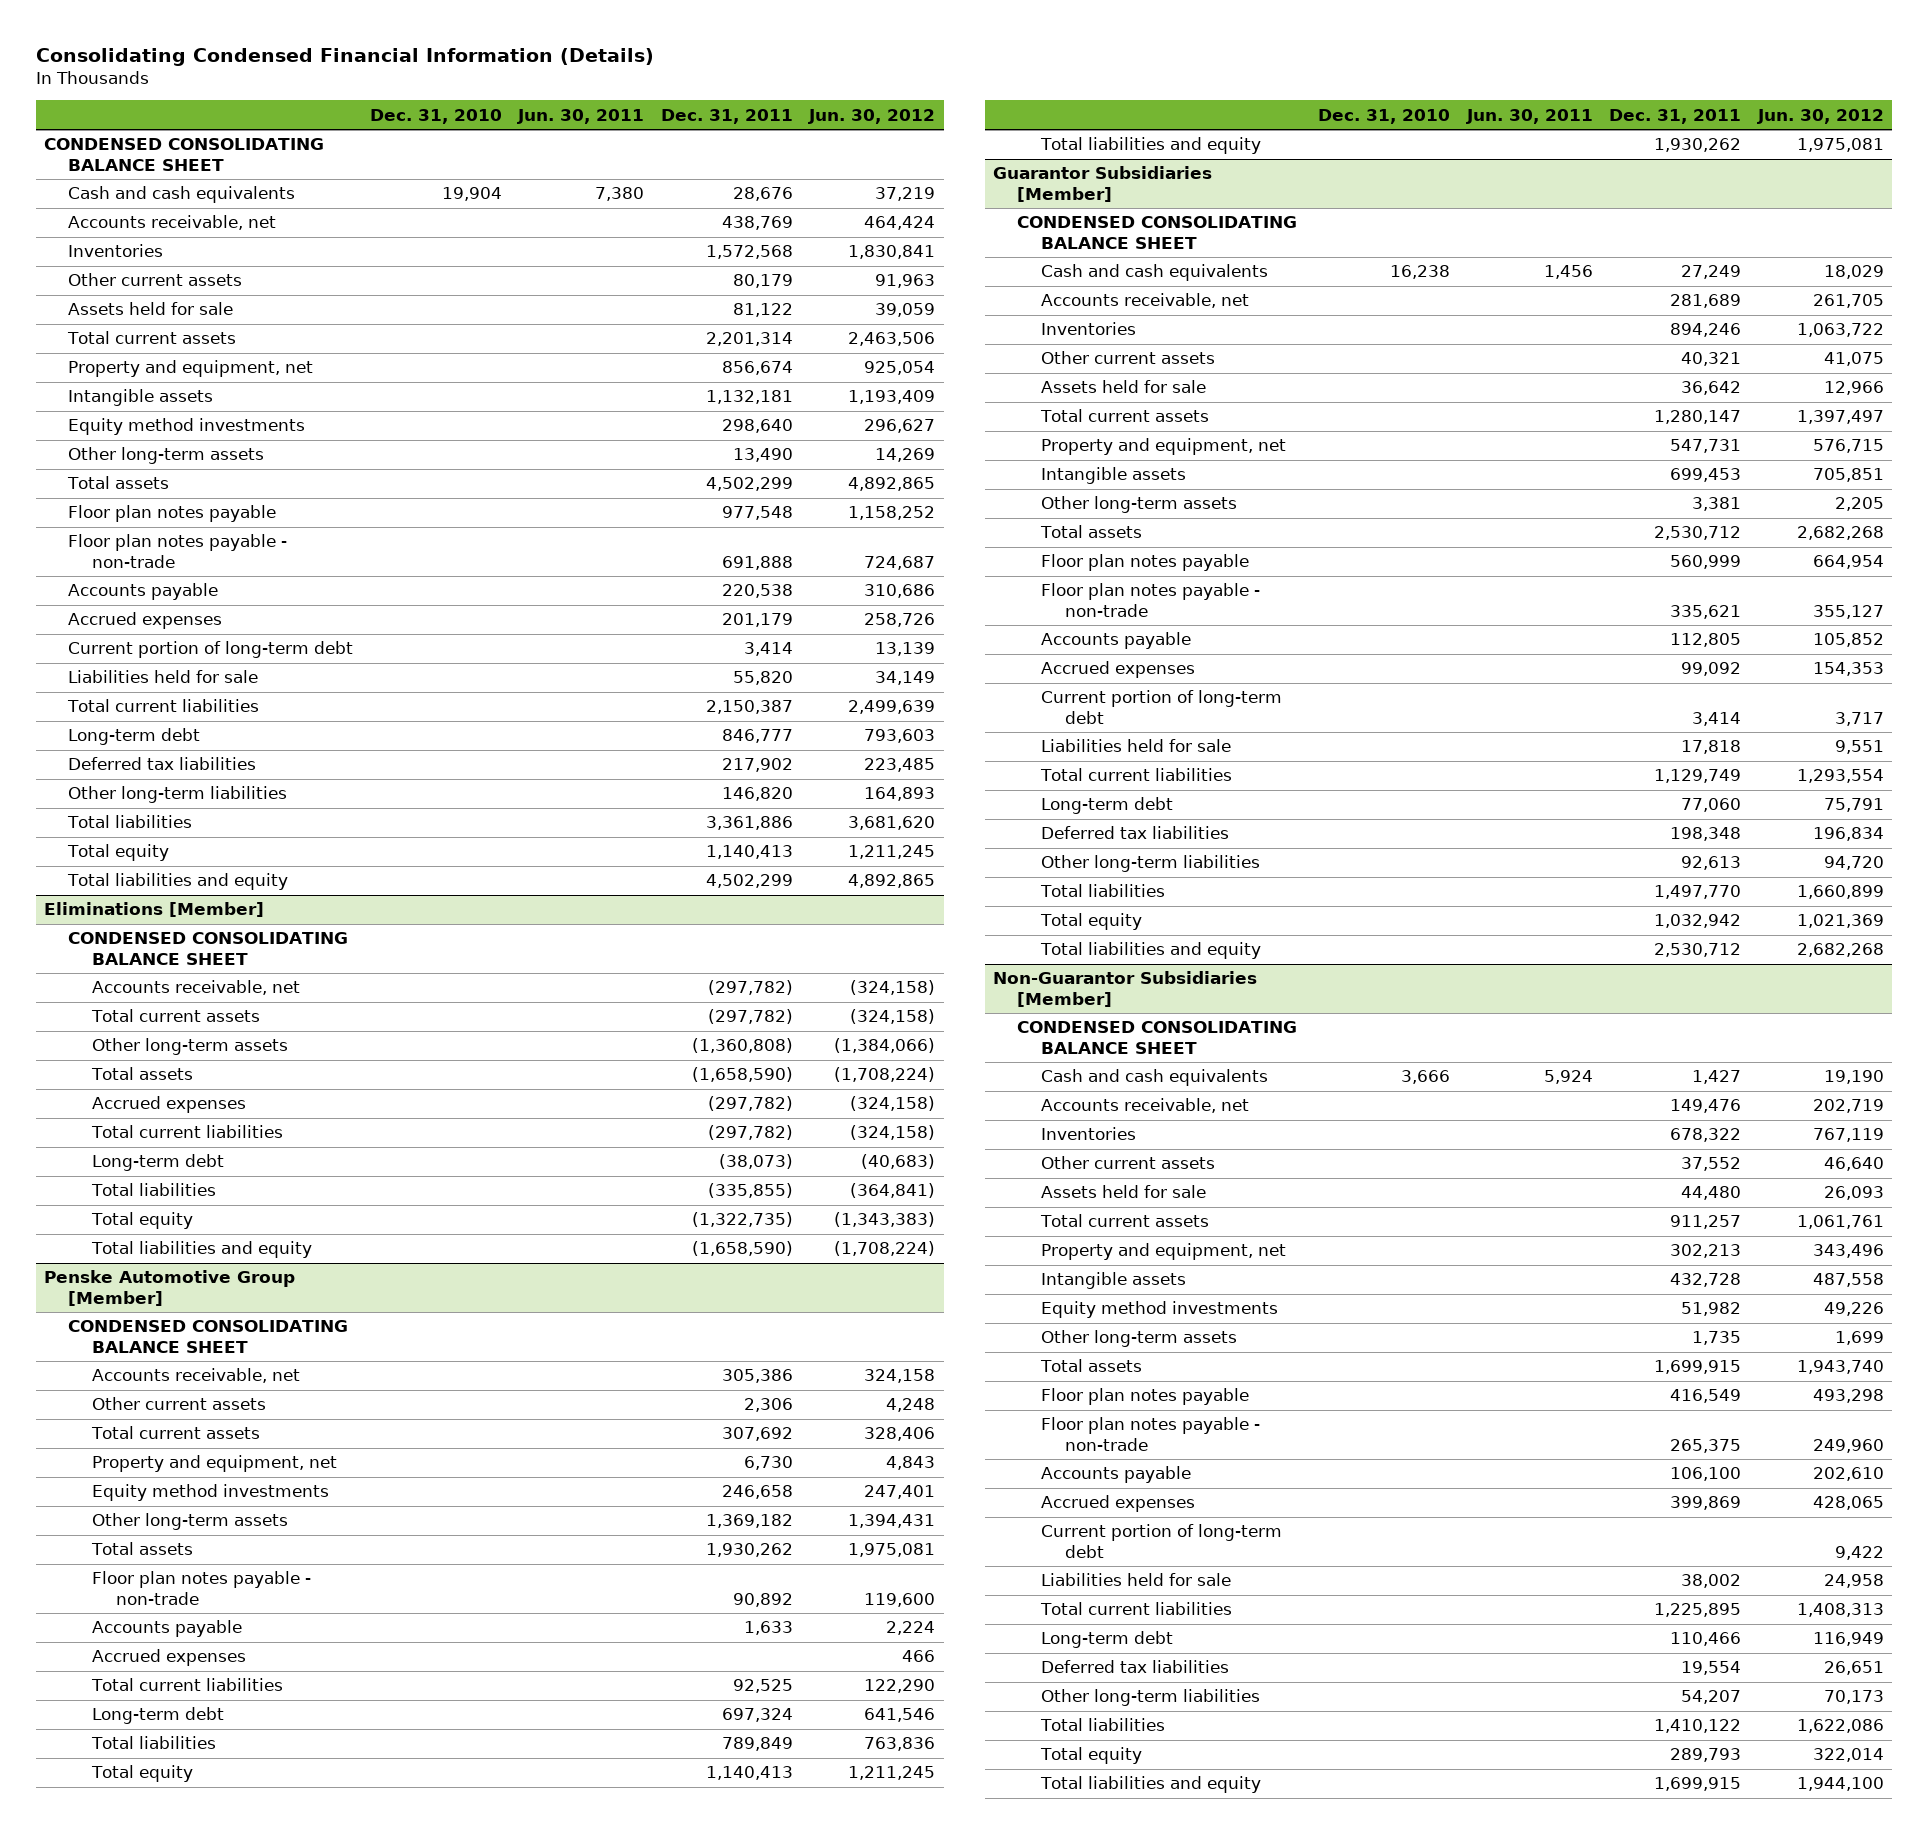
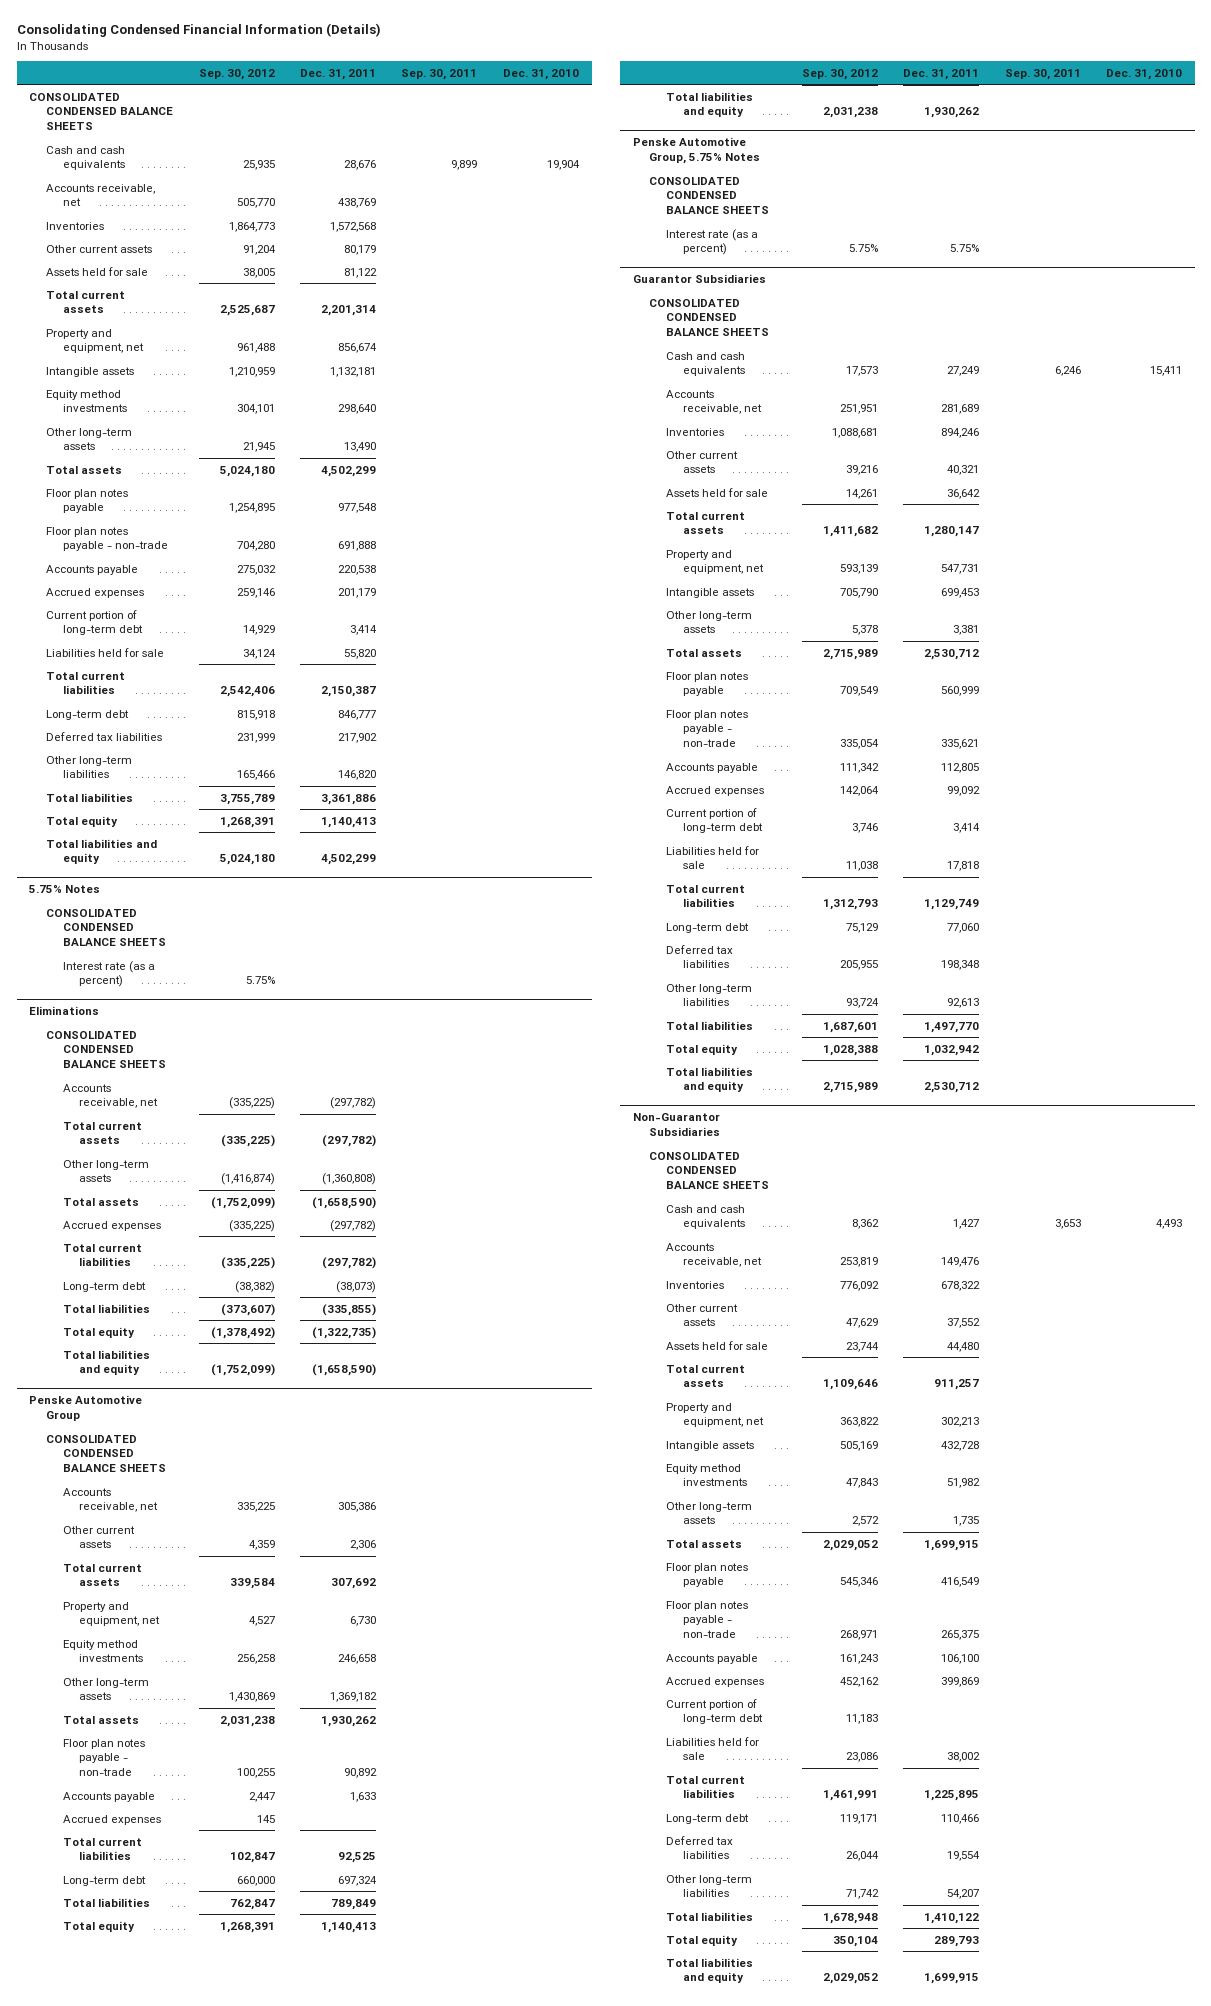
- | Dec. 31, 2010 | Jun. 30, 2011 | Dec. 31, 2011 | Jun. 30, 2012
+ | Sep. 30, 2012 | Dec. 31, 2011 | Sep. 30, 2011 | Dec. 31, 2010
- CONDENSED CONSOLIDATING BALANCE SHEET
+ CONSOLIDATED CONDENSED BALANCE SHEETS
- Eliminations [Member]
- CONDENSED CONSOLIDATING BALANCE SHEET
+ 5.75% Notes
+ CONSOLIDATED CONDENSED BALANCE SHEETS
+ Interest rate (as a percent) | 5.75% | | |
+ Eliminations
+ CONSOLIDATED CONDENSED BALANCE SHEETS
- Penske Automotive Group [Member]
- CONDENSED CONSOLIDATING BALANCE SHEET
+ Penske Automotive Group
+ CONSOLIDATED CONDENSED BALANCE SHEETS
- Guarantor Subsidiaries [Member]
- CONDENSED CONSOLIDATING BALANCE SHEET
- Cash and cash equivalents | 16,238 | 1,456 | 27,249 | 18,029
+ Penske Automotive Group, 5.75% Notes
+ CONSOLIDATED CONDENSED BALANCE SHEETS
+ Interest rate (as a percent) | 5.75% | 5.75% | |
+ Guarantor Subsidiaries
+ CONSOLIDATED CONDENSED BALANCE SHEETS
+ Cash and cash equivalents | 17,573 | 27,249 | 6,246 | 15,411
- Non-Guarantor Subsidiaries [Member]
- CONDENSED CONSOLIDATING BALANCE SHEET
- Cash and cash equivalents | 3,666 | 5,924 | 1,427 | 19,190
+ Non-Guarantor Subsidiaries
+ CONSOLIDATED CONDENSED BALANCE SHEETS
+ Cash and cash equivalents | 8,362 | 1,427 | 3,653 | 4,493

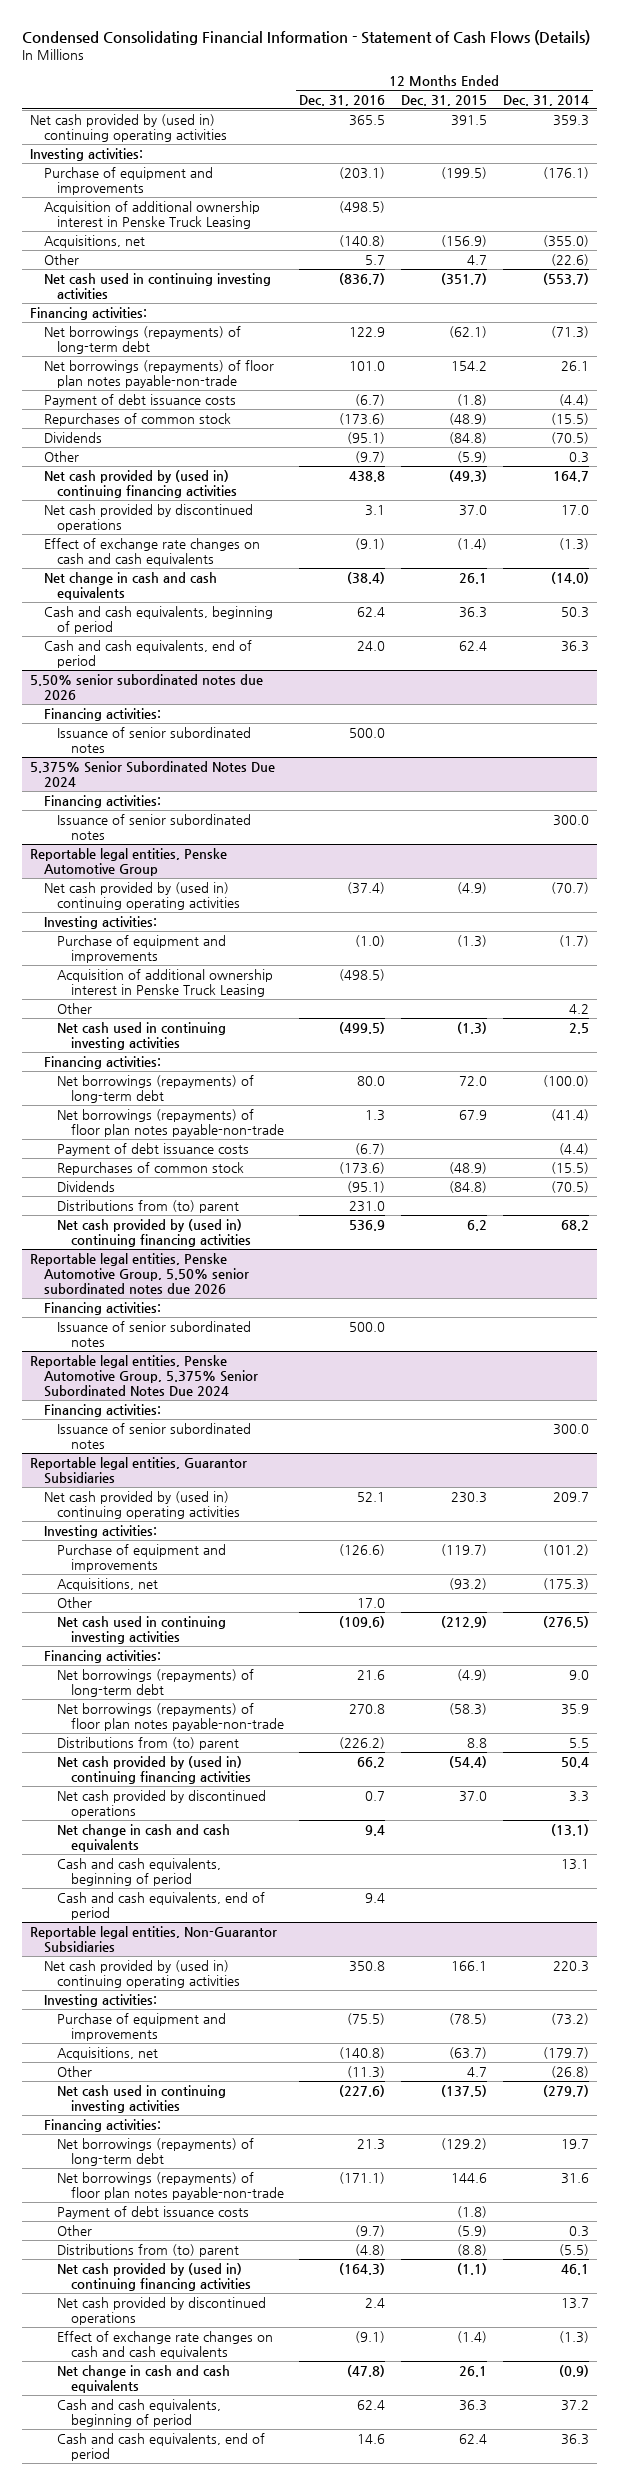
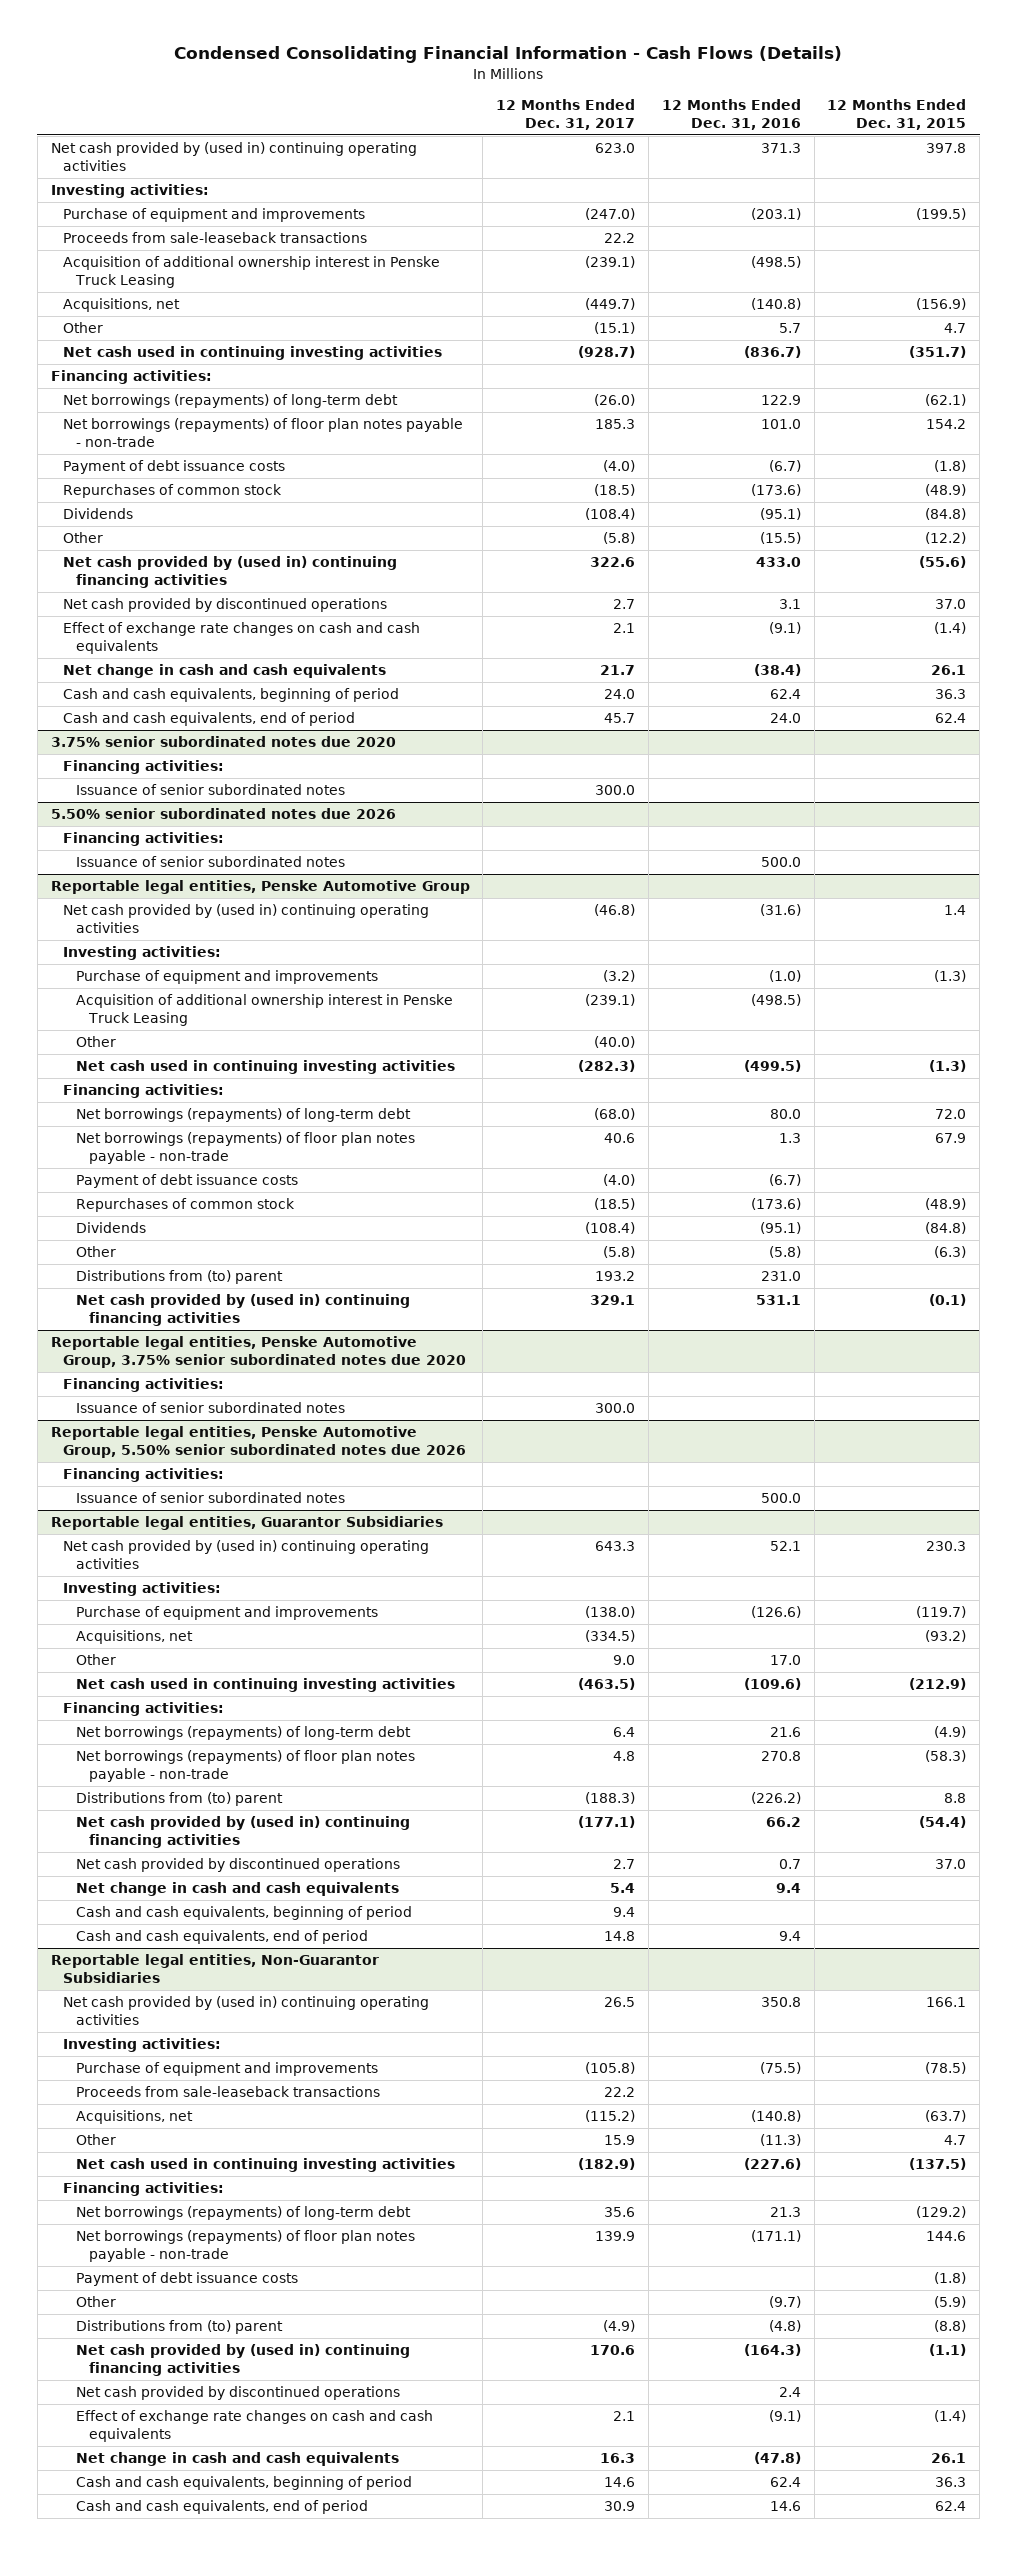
- Condensed Consolidating Financial Information - Statement of Cash Flows (Details)
+ Condensed Consolidating Financial Information - Cash Flows (Details)
- | 12 Months Ended Dec. 31, 2016 | 12 Months Ended Dec. 31, 2015 | 12 Months Ended Dec. 31, 2014
+ | 12 Months Ended Dec. 31, 2017 | 12 Months Ended Dec. 31, 2016 | 12 Months Ended Dec. 31, 2015
- Net cash provided by (used in) continuing operating activities | 365.5 | 391.5 | 359.3
+ Net cash provided by (used in) continuing operating activities | 623.0 | 371.3 | 397.8
+ Proceeds from sale-leaseback transactions | 22.2 | |
- Net borrowings (repayments) of floor plan notes payable-non-trade | 101.0 | 154.2 | 26.1
+ Net borrowings (repayments) of floor plan notes payable - non-trade | 185.3 | 101.0 | 154.2
- Other | (9.7) | (5.9) | 0.3
- Net cash provided by (used in) continuing financing activities | 438.8 | (49.3) | 164.7
+ Other | (5.8) | (15.5) | (12.2)
+ Net cash provided by (used in) continuing financing activities | 322.6 | 433.0 | (55.6)
+ 3.75% senior subordinated notes due 2020
+ Financing activities:
+ Issuance of senior subordinated notes | 300.0 | |
- 5.375% Senior Subordinated Notes Due 2024
- Financing activities:
- Issuance of senior subordinated notes | | | 300.0
@ Reportable legal entities, Penske Automotive Group
- Net cash provided by (used in) continuing operating activities | (37.4) | (4.9) | (70.7)
+ Net cash provided by (used in) continuing operating activities | (46.8) | (31.6) | 1.4
- Net borrowings (repayments) of floor plan notes payable-non-trade | 1.3 | 67.9 | (41.4)
+ Net borrowings (repayments) of floor plan notes payable - non-trade | 40.6 | 1.3 | 67.9
+ Other | (5.8) | (5.8) | (6.3)
- Net cash provided by (used in) continuing financing activities | 536.9 | 6.2 | 68.2
+ Net cash provided by (used in) continuing financing activities | 329.1 | 531.1 | (0.1)
+ Reportable legal entities, Penske Automotive Group, 3.75% senior subordinated notes due 2020
+ Financing activities:
+ Issuance of senior subordinated notes | 300.0 | |
- Reportable legal entities, Penske Automotive Group, 5.375% Senior Subordinated Notes Due 2024
- Financing activities:
- Issuance of senior subordinated notes | | | 300.0
@ Reportable legal entities, Guarantor Subsidiaries
- Net borrowings (repayments) of floor plan notes payable-non-trade | 270.8 | (58.3) | 35.9
+ Net borrowings (repayments) of floor plan notes payable - non-trade | 4.8 | 270.8 | (58.3)
@ Reportable legal entities, Non-Guarantor Subsidiaries
+ Proceeds from sale-leaseback transactions | 22.2 | |
- Net borrowings (repayments) of floor plan notes payable-non-trade | (171.1) | 144.6 | 31.6
+ Net borrowings (repayments) of floor plan notes payable - non-trade | 139.9 | (171.1) | 144.6

